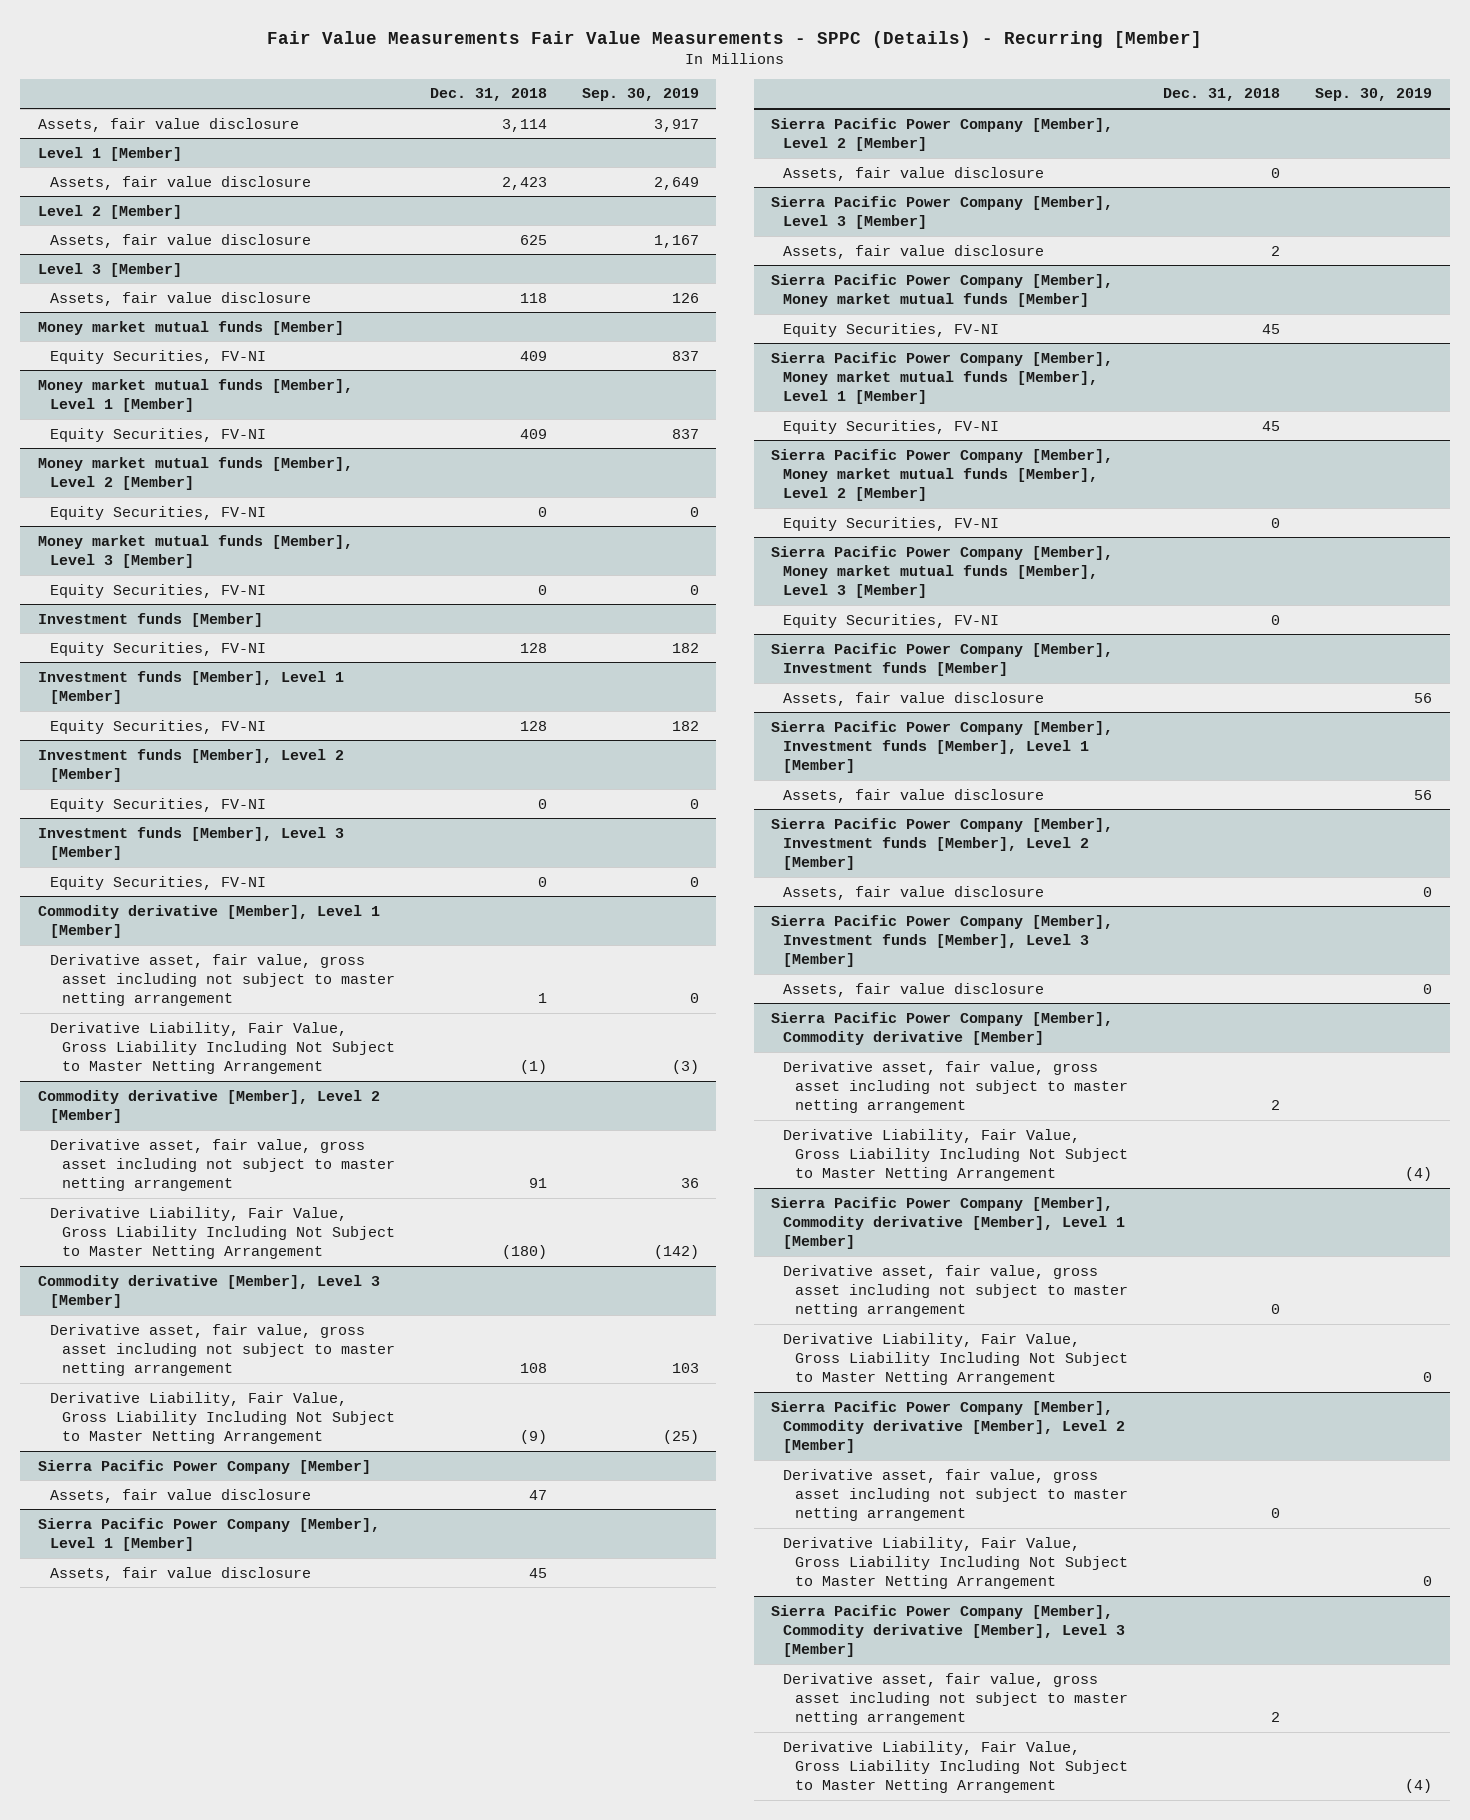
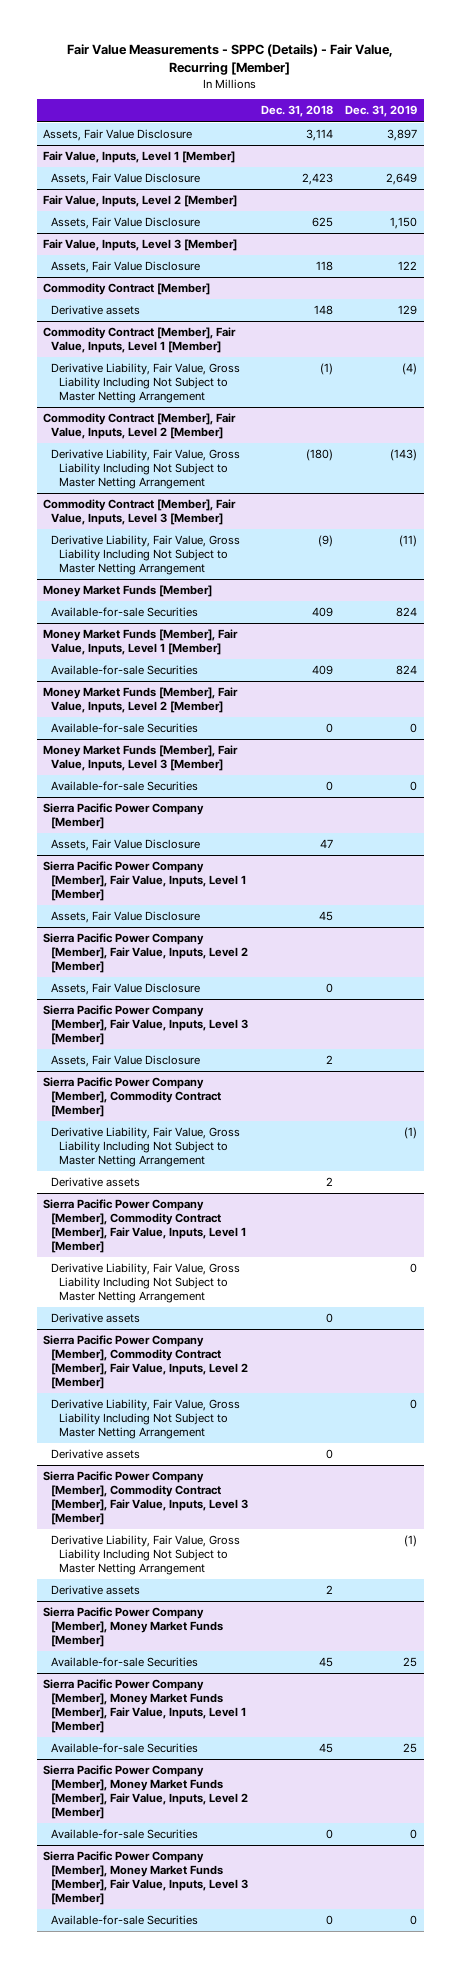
- Fair Value Measurements Fair Value Measurements - SPPC (Details) - Recurring [Member]
+ Fair Value Measurements - SPPC (Details) - Fair Value, Recurring [Member]
- | Dec. 31, 2018 | Sep. 30, 2019
+ | Dec. 31, 2018 | Dec. 31, 2019
- Assets, fair value disclosure | 3,114 | 3,917
- Level 1 [Member]
- Assets, fair value disclosure | 2,423 | 2,649
- Level 2 [Member]
- Assets, fair value disclosure | 625 | 1,167
- Level 3 [Member]
- Assets, fair value disclosure | 118 | 126
- Money market mutual funds [Member]
- Equity Securities, FV-NI | 409 | 837
- Money market mutual funds [Member], Level 1 [Member]
- Equity Securities, FV-NI | 409 | 837
- Money market mutual funds [Member], Level 2 [Member]
- Equity Securities, FV-NI | 0 | 0
- Money market mutual funds [Member], Level 3 [Member]
- Equity Securities, FV-NI | 0 | 0
- Investment funds [Member]
- Equity Securities, FV-NI | 128 | 182
- Investment funds [Member], Level 1 [Member]
- Equity Securities, FV-NI | 128 | 182
- Investment funds [Member], Level 2 [Member]
- Equity Securities, FV-NI | 0 | 0
- Investment funds [Member], Level 3 [Member]
- Equity Securities, FV-NI | 0 | 0
- Commodity derivative [Member], Level 1 [Member]
- Derivative asset, fair value, gross asset including not subject to master netting arrangement | 1 | 0
+ Assets, Fair Value Disclosure | 3,114 | 3,897
+ Fair Value, Inputs, Level 1 [Member]
+ Assets, Fair Value Disclosure | 2,423 | 2,649
+ Fair Value, Inputs, Level 2 [Member]
+ Assets, Fair Value Disclosure | 625 | 1,150
+ Fair Value, Inputs, Level 3 [Member]
+ Assets, Fair Value Disclosure | 118 | 122
+ Commodity Contract [Member]
+ Derivative assets | 148 | 129
+ Commodity Contract [Member], Fair Value, Inputs, Level 1 [Member]
- Commodity derivative [Member], Level 2 [Member]
- Derivative asset, fair value, gross asset including not subject to master netting arrangement | 91 | 36
+ Commodity Contract [Member], Fair Value, Inputs, Level 2 [Member]
- Commodity derivative [Member], Level 3 [Member]
- Derivative asset, fair value, gross asset including not subject to master netting arrangement | 108 | 103
+ Commodity Contract [Member], Fair Value, Inputs, Level 3 [Member]
+ Money Market Funds [Member]
+ Available-for-sale Securities | 409 | 824
+ Money Market Funds [Member], Fair Value, Inputs, Level 1 [Member]
+ Available-for-sale Securities | 409 | 824
+ Money Market Funds [Member], Fair Value, Inputs, Level 2 [Member]
+ Available-for-sale Securities | 0 | 0
+ Money Market Funds [Member], Fair Value, Inputs, Level 3 [Member]
+ Available-for-sale Securities | 0 | 0
@ Sierra Pacific Power Company [Member]
- Assets, fair value disclosure | 47 |
- Sierra Pacific Power Company [Member], Level 1 [Member]
- Assets, fair value disclosure | 45 |
- Sierra Pacific Power Company [Member], Level 2 [Member]
- Assets, fair value disclosure | 0 |
- Sierra Pacific Power Company [Member], Level 3 [Member]
- Assets, fair value disclosure | 2 |
- Sierra Pacific Power Company [Member], Money market mutual funds [Member]
- Equity Securities, FV-NI | 45 |
- Sierra Pacific Power Company [Member], Money market mutual funds [Member], Level 1 [Member]
- Equity Securities, FV-NI | 45 |
- Sierra Pacific Power Company [Member], Money market mutual funds [Member], Level 2 [Member]
- Equity Securities, FV-NI | 0 |
- Sierra Pacific Power Company [Member], Money market mutual funds [Member], Level 3 [Member]
- Equity Securities, FV-NI | 0 |
- Sierra Pacific Power Company [Member], Investment funds [Member]
- Assets, fair value disclosure | | 56
- Sierra Pacific Power Company [Member], Investment funds [Member], Level 1 [Member]
- Assets, fair value disclosure | | 56
- Sierra Pacific Power Company [Member], Investment funds [Member], Level 2 [Member]
- Assets, fair value disclosure | | 0
- Sierra Pacific Power Company [Member], Investment funds [Member], Level 3 [Member]
- Assets, fair value disclosure | | 0
- Sierra Pacific Power Company [Member], Commodity derivative [Member]
- Derivative asset, fair value, gross asset including not subject to master netting arrangement | 2 |
@ Sierra Pacific Power Company [Member]
+ Assets, Fair Value Disclosure | 47 |
+ Sierra Pacific Power Company [Member], Fair Value, Inputs, Level 1 [Member]
+ Assets, Fair Value Disclosure | 45 |
+ Sierra Pacific Power Company [Member], Fair Value, Inputs, Level 2 [Member]
+ Assets, Fair Value Disclosure | 0 |
+ Sierra Pacific Power Company [Member], Fair Value, Inputs, Level 3 [Member]
+ Assets, Fair Value Disclosure | 2 |
+ Sierra Pacific Power Company [Member], Commodity Contract [Member]
- Sierra Pacific Power Company [Member], Commodity derivative [Member], Level 1 [Member]
- Derivative asset, fair value, gross asset including not subject to master netting arrangement | 0 |
+ Derivative assets | 2 |
+ Sierra Pacific Power Company [Member], Commodity Contract [Member], Fair Value, Inputs, Level 1 [Member]
- Sierra Pacific Power Company [Member], Commodity derivative [Member], Level 2 [Member]
- Derivative asset, fair value, gross asset including not subject to master netting arrangement | 0 |
+ Derivative assets | 0 |
+ Sierra Pacific Power Company [Member], Commodity Contract [Member], Fair Value, Inputs, Level 2 [Member]
- Sierra Pacific Power Company [Member], Commodity derivative [Member], Level 3 [Member]
- Derivative asset, fair value, gross asset including not subject to master netting arrangement | 2 |
+ Derivative assets | 0 |
+ Sierra Pacific Power Company [Member], Commodity Contract [Member], Fair Value, Inputs, Level 3 [Member]
+ Derivative assets | 2 |
+ Sierra Pacific Power Company [Member], Money Market Funds [Member]
+ Available-for-sale Securities | 45 | 25
+ Sierra Pacific Power Company [Member], Money Market Funds [Member], Fair Value, Inputs, Level 1 [Member]
+ Available-for-sale Securities | 45 | 25
+ Sierra Pacific Power Company [Member], Money Market Funds [Member], Fair Value, Inputs, Level 2 [Member]
+ Available-for-sale Securities | 0 | 0
+ Sierra Pacific Power Company [Member], Money Market Funds [Member], Fair Value, Inputs, Level 3 [Member]
+ Available-for-sale Securities | 0 | 0

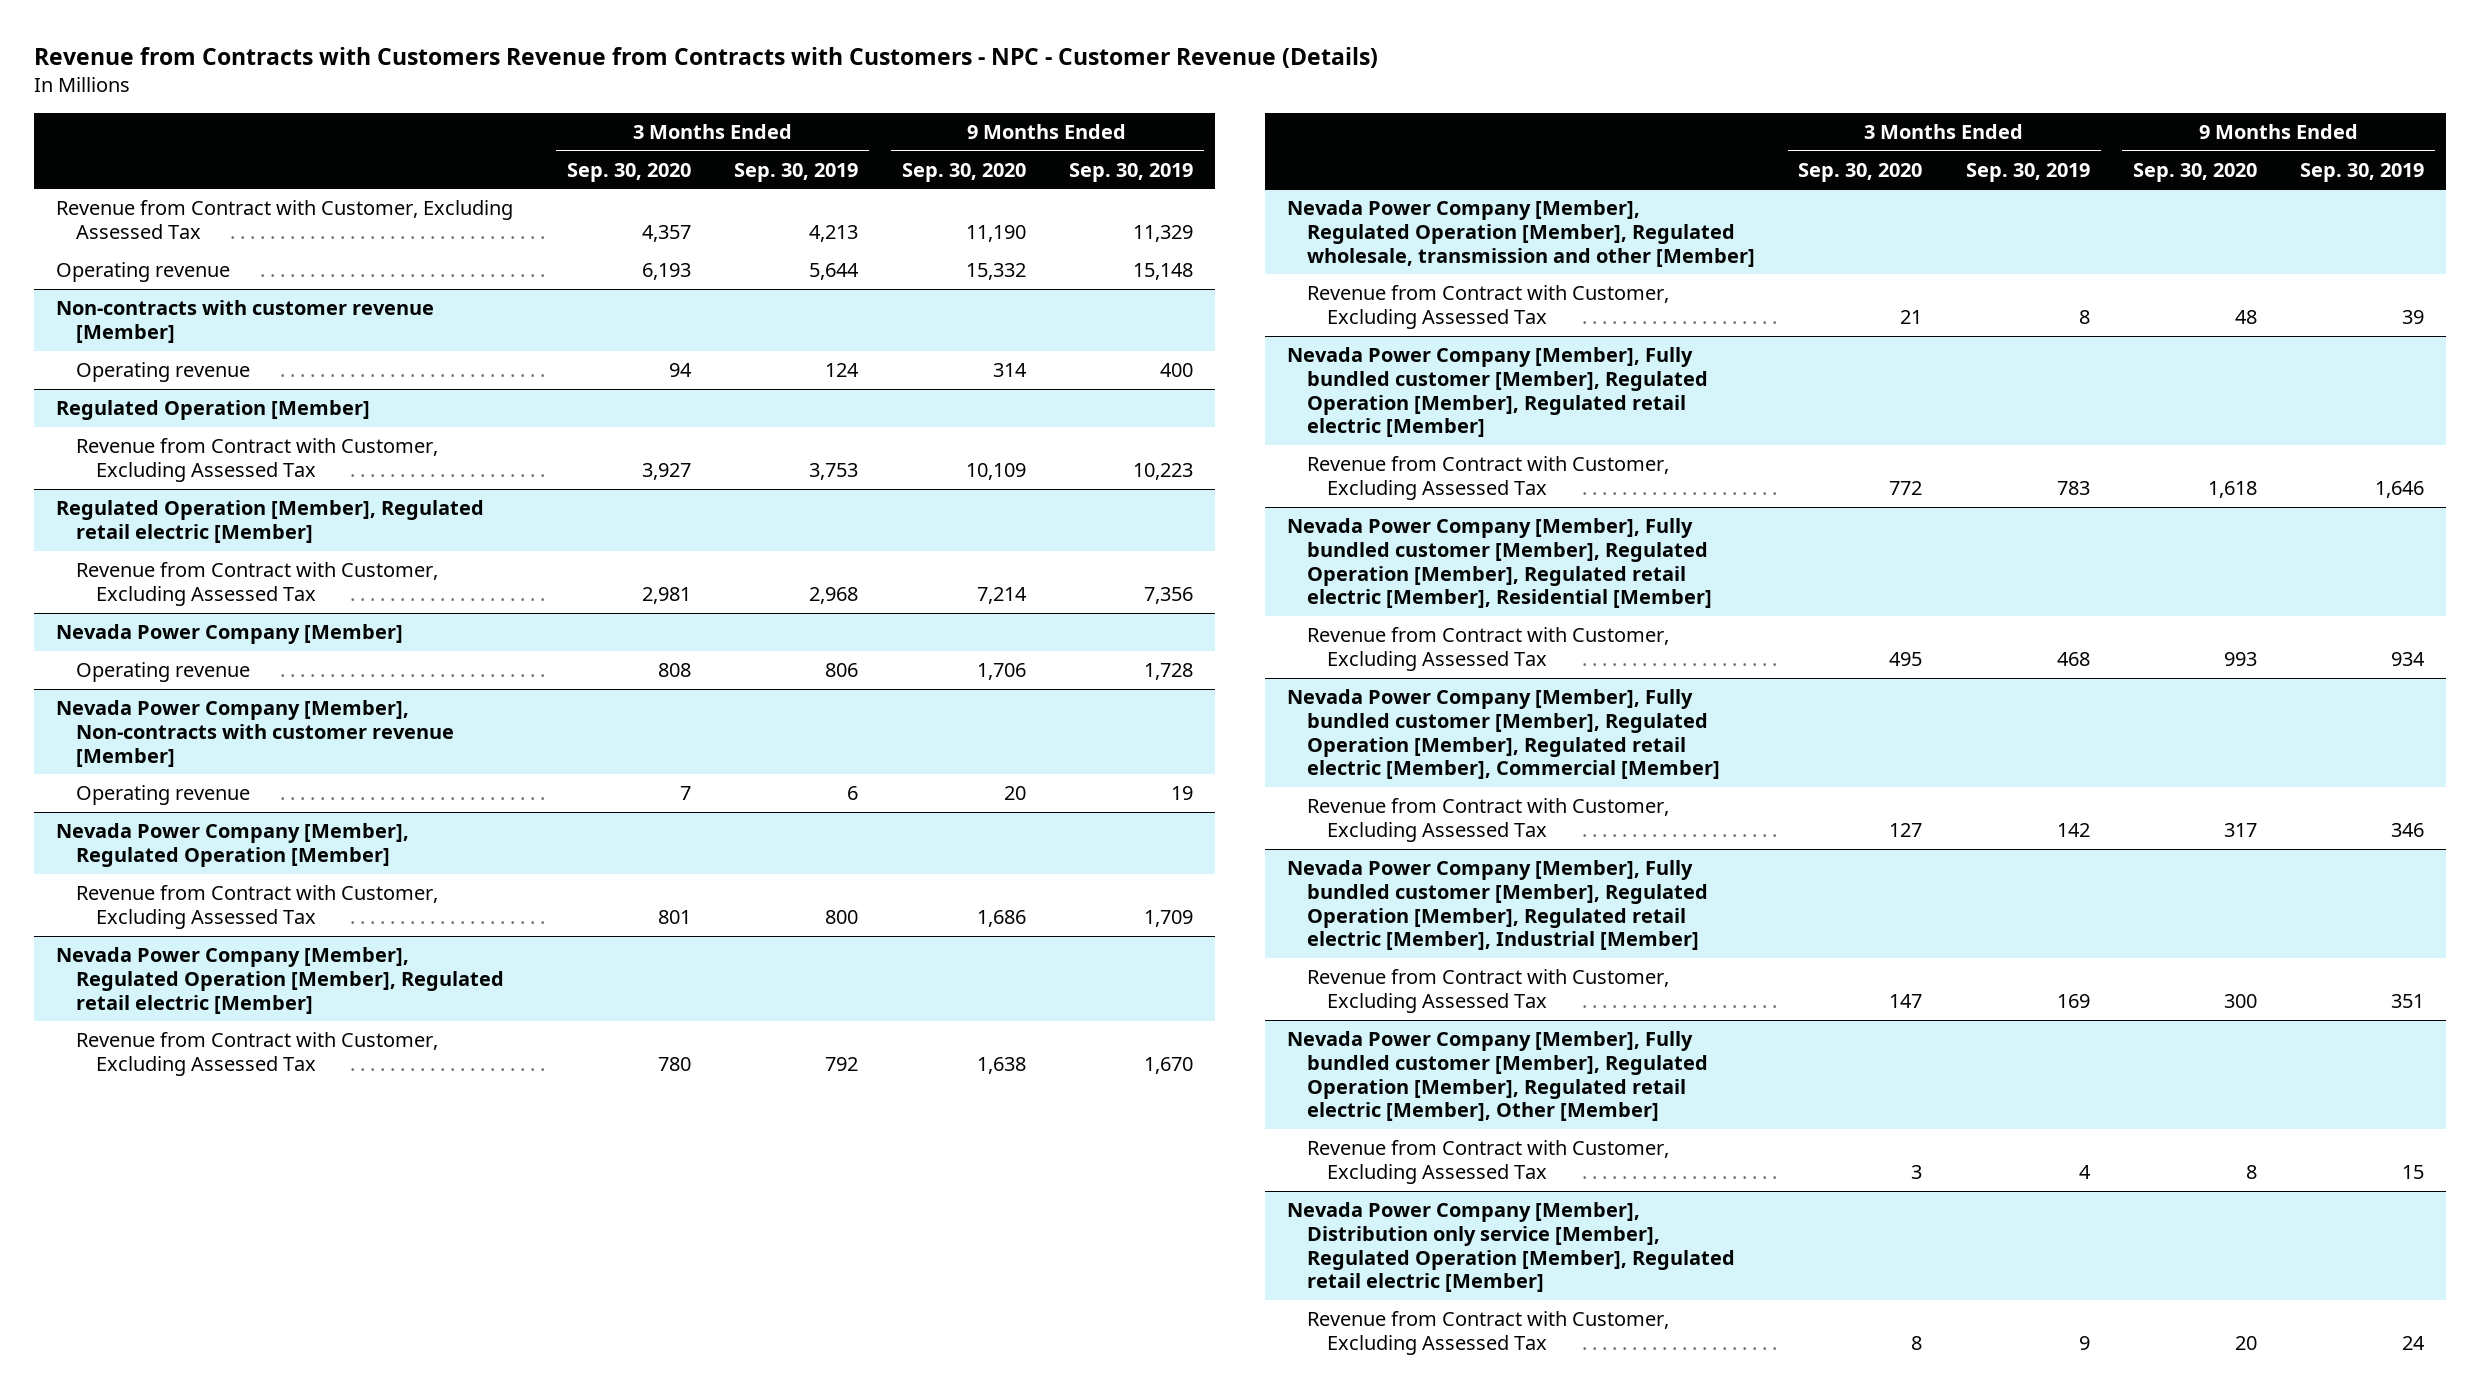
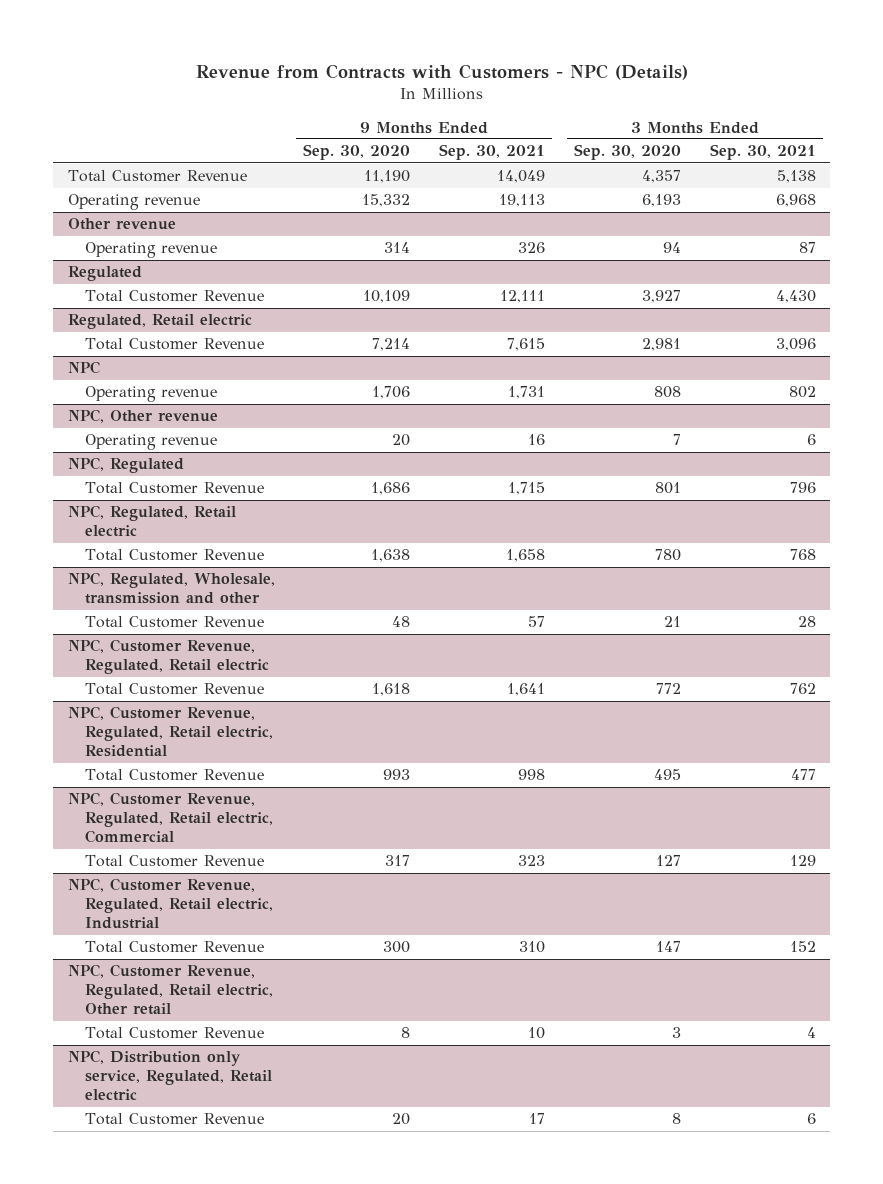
- Revenue from Contracts with Customers Revenue from Contracts with Customers - NPC - Customer Revenue (Details)
+ Revenue from Contracts with Customers - NPC (Details)
- | 3 Months Ended Sep. 30, 2020 | 3 Months Ended Sep. 30, 2019 | 9 Months Ended Sep. 30, 2020 | 9 Months Ended Sep. 30, 2019
+ | 9 Months Ended Sep. 30, 2020 | 9 Months Ended Sep. 30, 2021 | 3 Months Ended Sep. 30, 2020 | 3 Months Ended Sep. 30, 2021
- Revenue from Contract with Customer, Excluding Assessed Tax | 4,357 | 4,213 | 11,190 | 11,329
+ Total Customer Revenue | 11,190 | 14,049 | 4,357 | 5,138
- Non-contracts with customer revenue [Member]
+ Other revenue
- Regulated Operation [Member]
- Revenue from Contract with Customer, Excluding Assessed Tax | 3,927 | 3,753 | 10,109 | 10,223
- Regulated Operation [Member], Regulated retail electric [Member]
- Revenue from Contract with Customer, Excluding Assessed Tax | 2,981 | 2,968 | 7,214 | 7,356
- Nevada Power Company [Member]
+ Regulated
+ Total Customer Revenue | 10,109 | 12,111 | 3,927 | 4,430
+ Regulated, Retail electric
+ Total Customer Revenue | 7,214 | 7,615 | 2,981 | 3,096
+ NPC
- Nevada Power Company [Member], Non-contracts with customer revenue [Member]
+ NPC, Other revenue
- Nevada Power Company [Member], Regulated Operation [Member]
- Revenue from Contract with Customer, Excluding Assessed Tax | 801 | 800 | 1,686 | 1,709
- Nevada Power Company [Member], Regulated Operation [Member], Regulated retail electric [Member]
- Revenue from Contract with Customer, Excluding Assessed Tax | 780 | 792 | 1,638 | 1,670
- Nevada Power Company [Member], Regulated Operation [Member], Regulated wholesale, transmission and other [Member]
- Revenue from Contract with Customer, Excluding Assessed Tax | 21 | 8 | 48 | 39
- Nevada Power Company [Member], Fully bundled customer [Member], Regulated Operation [Member], Regulated retail electric [Member]
- Revenue from Contract with Customer, Excluding Assessed Tax | 772 | 783 | 1,618 | 1,646
- Nevada Power Company [Member], Fully bundled customer [Member], Regulated Operation [Member], Regulated retail electric [Member], Residential [Member]
- Revenue from Contract with Customer, Excluding Assessed Tax | 495 | 468 | 993 | 934
- Nevada Power Company [Member], Fully bundled customer [Member], Regulated Operation [Member], Regulated retail electric [Member], Commercial [Member]
- Revenue from Contract with Customer, Excluding Assessed Tax | 127 | 142 | 317 | 346
- Nevada Power Company [Member], Fully bundled customer [Member], Regulated Operation [Member], Regulated retail electric [Member], Industrial [Member]
- Revenue from Contract with Customer, Excluding Assessed Tax | 147 | 169 | 300 | 351
- Nevada Power Company [Member], Fully bundled customer [Member], Regulated Operation [Member], Regulated retail electric [Member], Other [Member]
- Revenue from Contract with Customer, Excluding Assessed Tax | 3 | 4 | 8 | 15
- Nevada Power Company [Member], Distribution only service [Member], Regulated Operation [Member], Regulated retail electric [Member]
- Revenue from Contract with Customer, Excluding Assessed Tax | 8 | 9 | 20 | 24
+ NPC, Regulated
+ Total Customer Revenue | 1,686 | 1,715 | 801 | 796
+ NPC, Regulated, Retail electric
+ Total Customer Revenue | 1,638 | 1,658 | 780 | 768
+ NPC, Regulated, Wholesale, transmission and other
+ Total Customer Revenue | 48 | 57 | 21 | 28
+ NPC, Customer Revenue, Regulated, Retail electric
+ Total Customer Revenue | 1,618 | 1,641 | 772 | 762
+ NPC, Customer Revenue, Regulated, Retail electric, Residential
+ Total Customer Revenue | 993 | 998 | 495 | 477
+ NPC, Customer Revenue, Regulated, Retail electric, Commercial
+ Total Customer Revenue | 317 | 323 | 127 | 129
+ NPC, Customer Revenue, Regulated, Retail electric, Industrial
+ Total Customer Revenue | 300 | 310 | 147 | 152
+ NPC, Customer Revenue, Regulated, Retail electric, Other retail
+ Total Customer Revenue | 8 | 10 | 3 | 4
+ NPC, Distribution only service, Regulated, Retail electric
+ Total Customer Revenue | 20 | 17 | 8 | 6

